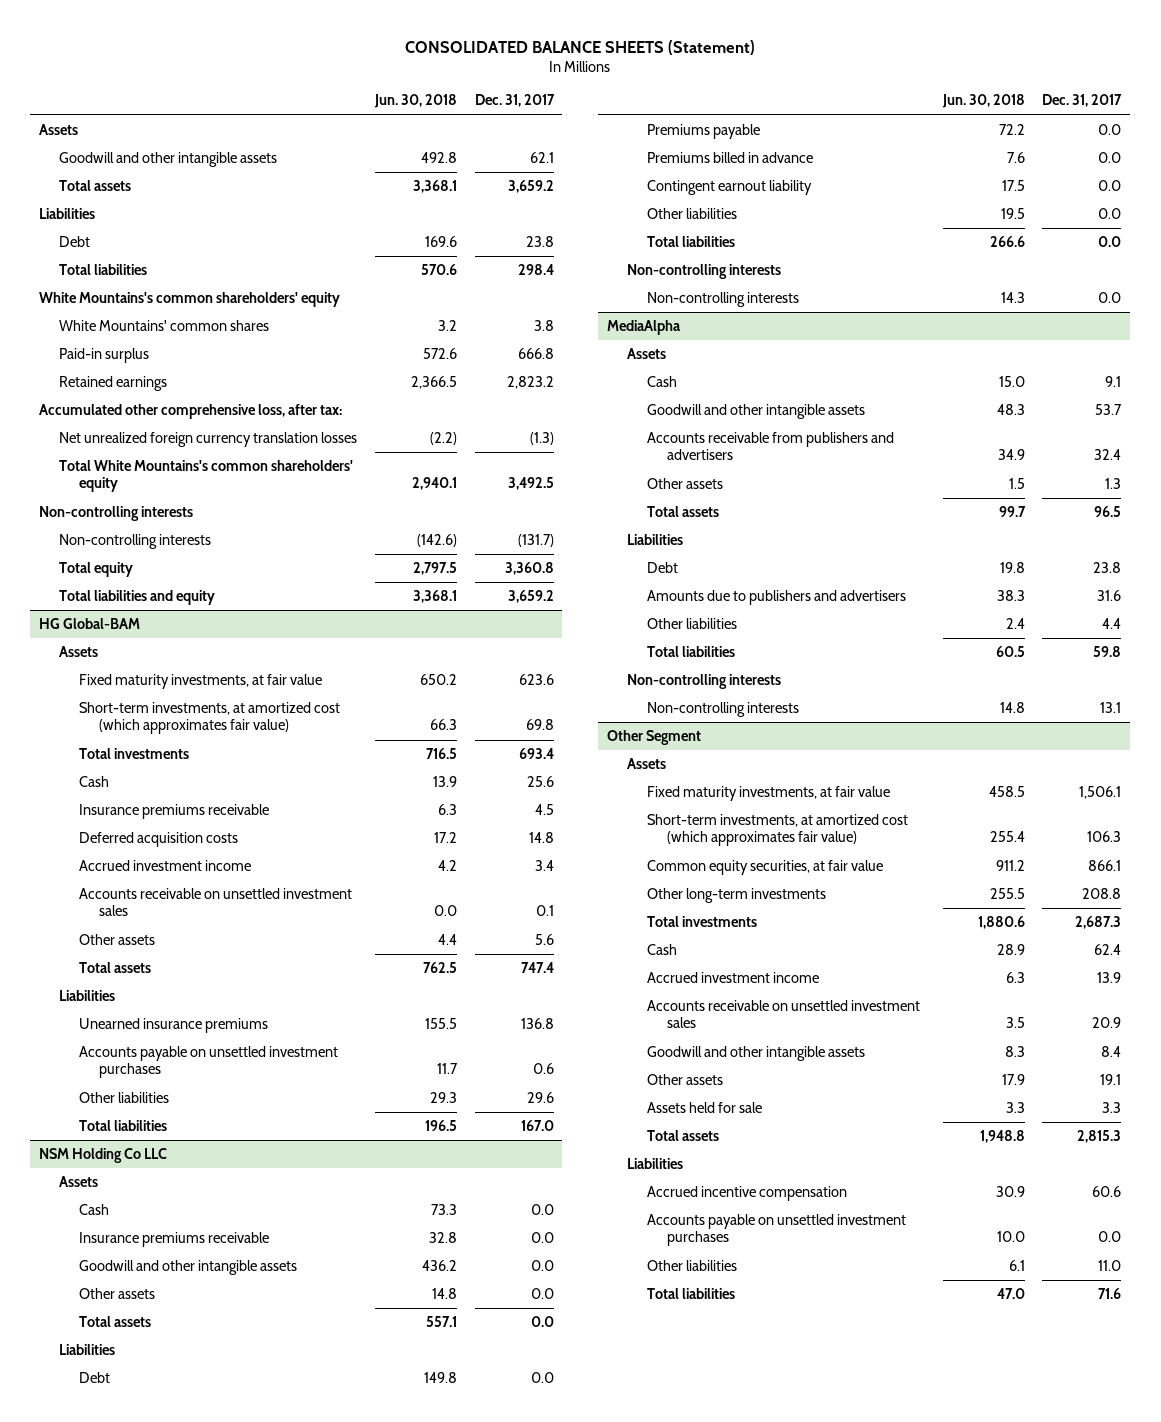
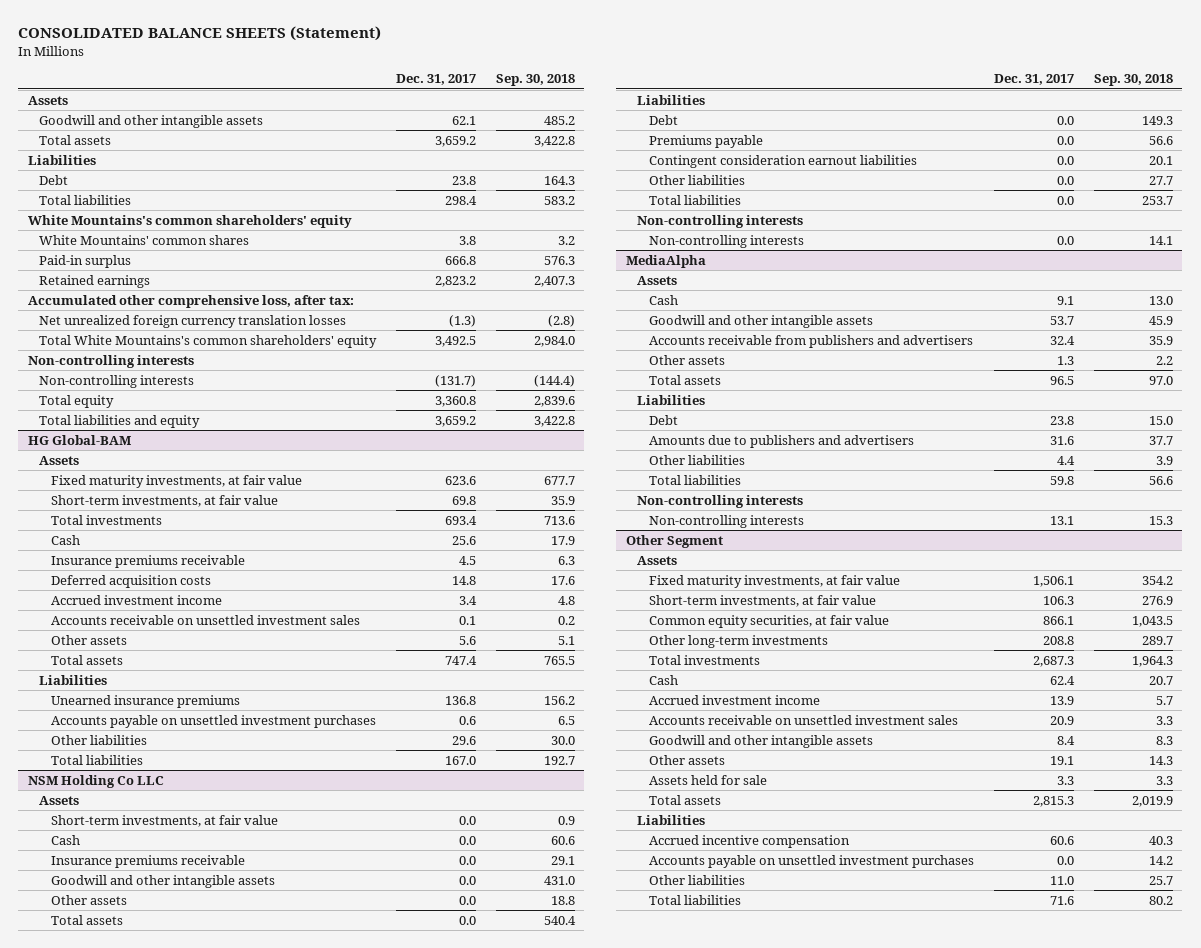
- | Jun. 30, 2018 | Dec. 31, 2017
+ | Dec. 31, 2017 | Sep. 30, 2018
@ HG Global-BAM
- Short-term investments, at amortized cost (which approximates fair value) | 66.3 | 69.8
+ Short-term investments, at fair value | 69.8 | 35.9
@ NSM Holding Co LLC
+ Short-term investments, at fair value | 0.0 | 0.9
- Premiums billed in advance | 7.6 | 0.0
- Contingent earnout liability | 17.5 | 0.0
+ Contingent consideration earnout liabilities | 0.0 | 20.1
@ Other Segment
- Short-term investments, at amortized cost (which approximates fair value) | 255.4 | 106.3
+ Short-term investments, at fair value | 106.3 | 276.9

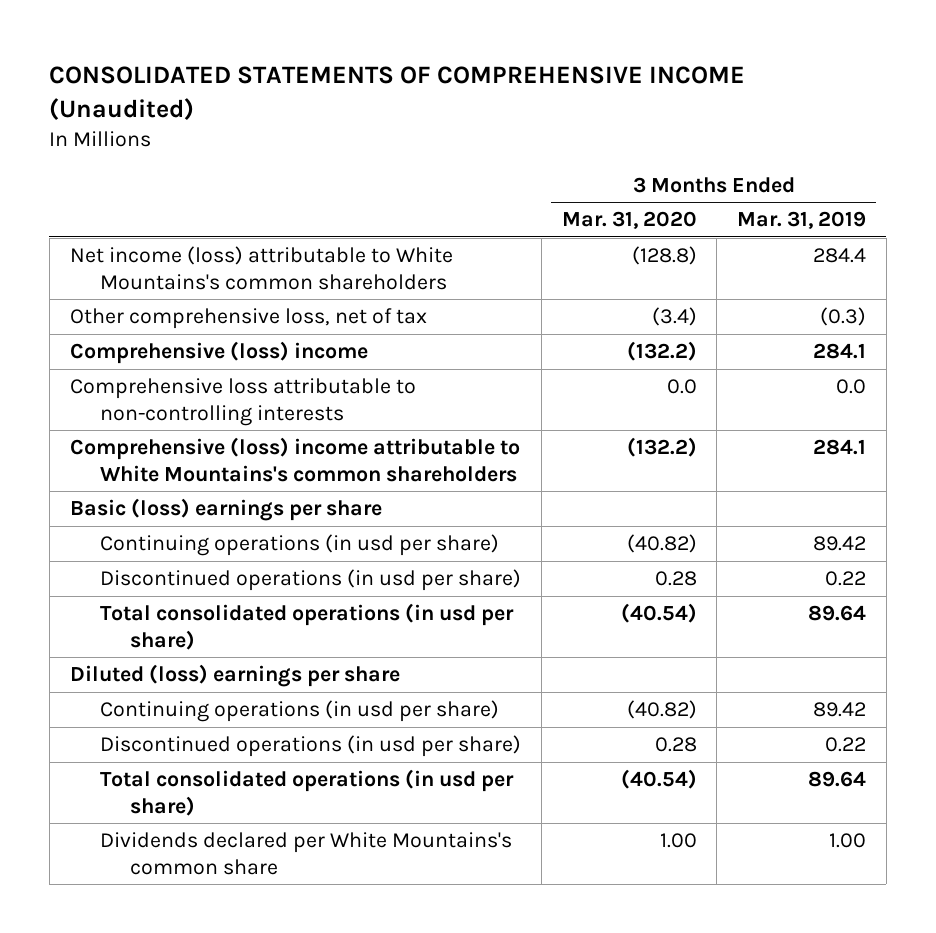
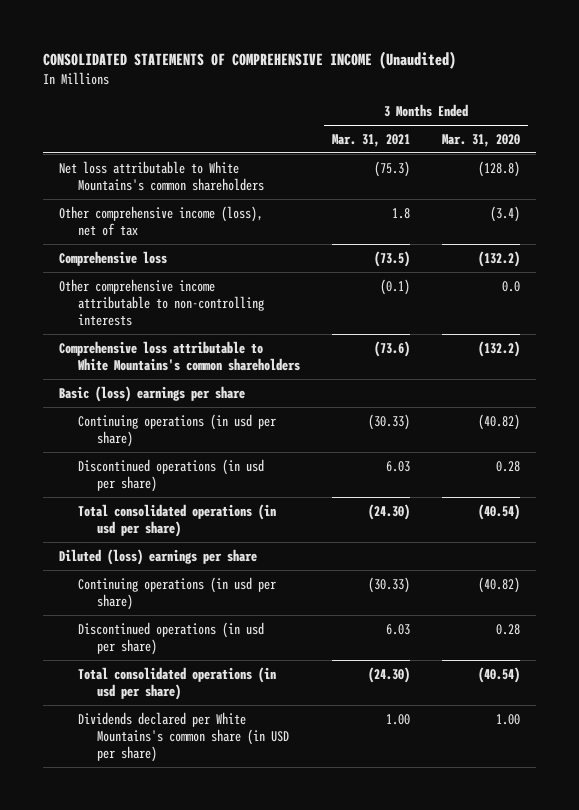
- | 3 Months Ended Mar. 31, 2020 | 3 Months Ended Mar. 31, 2019
+ | 3 Months Ended Mar. 31, 2021 | 3 Months Ended Mar. 31, 2020
- Net income (loss) attributable to White Mountains's common shareholders | (128.8) | 284.4
- Other comprehensive loss, net of tax | (3.4) | (0.3)
- Comprehensive (loss) income | (132.2) | 284.1
- Comprehensive loss attributable to non-controlling interests | 0.0 | 0.0
- Comprehensive (loss) income attributable to White Mountains's common shareholders | (132.2) | 284.1
+ Net loss attributable to White Mountains's common shareholders | (75.3) | (128.8)
+ Other comprehensive income (loss), net of tax | 1.8 | (3.4)
+ Comprehensive loss | (73.5) | (132.2)
+ Other comprehensive income attributable to non-controlling interests | (0.1) | 0.0
+ Comprehensive loss attributable to White Mountains's common shareholders | (73.6) | (132.2)
- Dividends declared per White Mountains's common share | 1.00 | 1.00
+ Dividends declared per White Mountains's common share (in USD per share) | 1.00 | 1.00

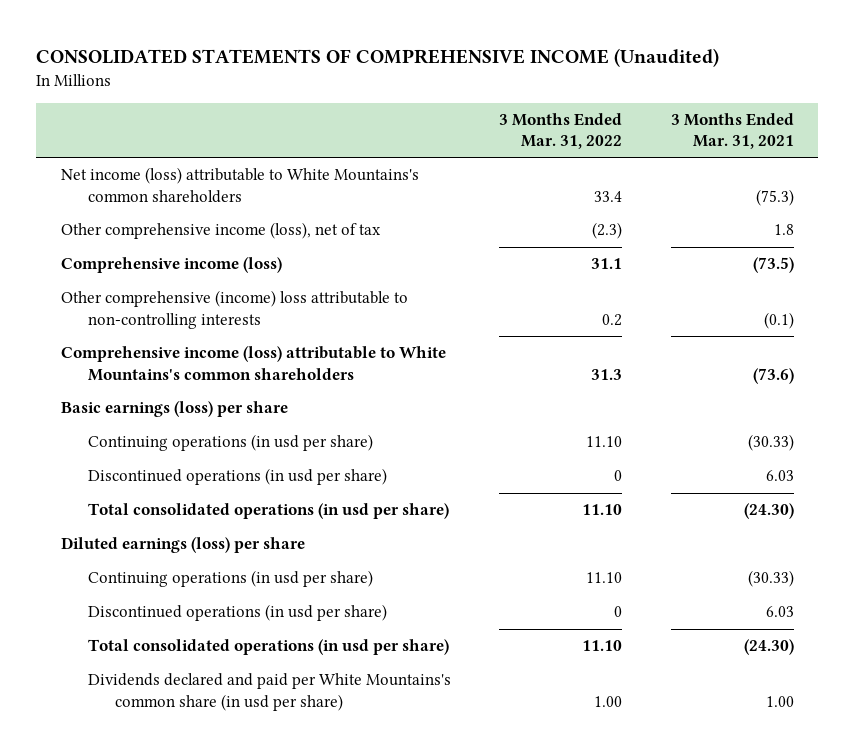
- | 3 Months Ended Mar. 31, 2021 | 3 Months Ended Mar. 31, 2020
+ | 3 Months Ended Mar. 31, 2022 | 3 Months Ended Mar. 31, 2021
- Net loss attributable to White Mountains's common shareholders | (75.3) | (128.8)
+ Net income (loss) attributable to White Mountains's common shareholders | 33.4 | (75.3)
- Comprehensive loss | (73.5) | (132.2)
- Other comprehensive income attributable to non-controlling interests | (0.1) | 0.0
- Comprehensive loss attributable to White Mountains's common shareholders | (73.6) | (132.2)
- Basic (loss) earnings per share
+ Comprehensive income (loss) | 31.1 | (73.5)
+ Other comprehensive (income) loss attributable to non-controlling interests | 0.2 | (0.1)
+ Comprehensive income (loss) attributable to White Mountains's common shareholders | 31.3 | (73.6)
+ Basic earnings (loss) per share
- Diluted (loss) earnings per share
+ Diluted earnings (loss) per share
- Dividends declared per White Mountains's common share (in USD per share) | 1.00 | 1.00
+ Dividends declared and paid per White Mountains's common share (in usd per share) | 1.00 | 1.00

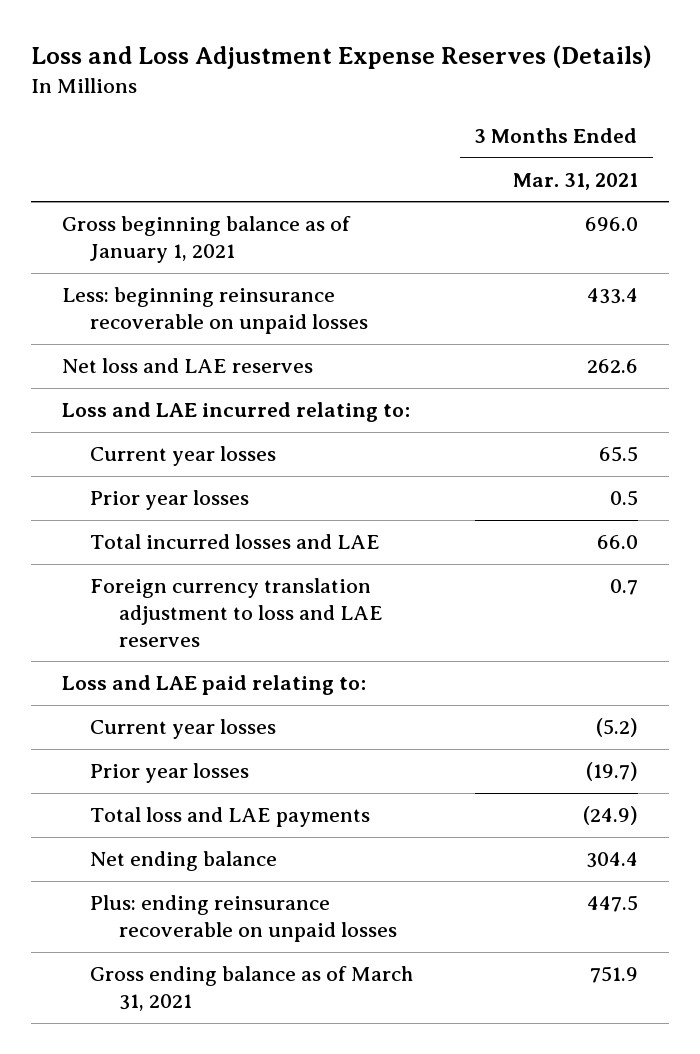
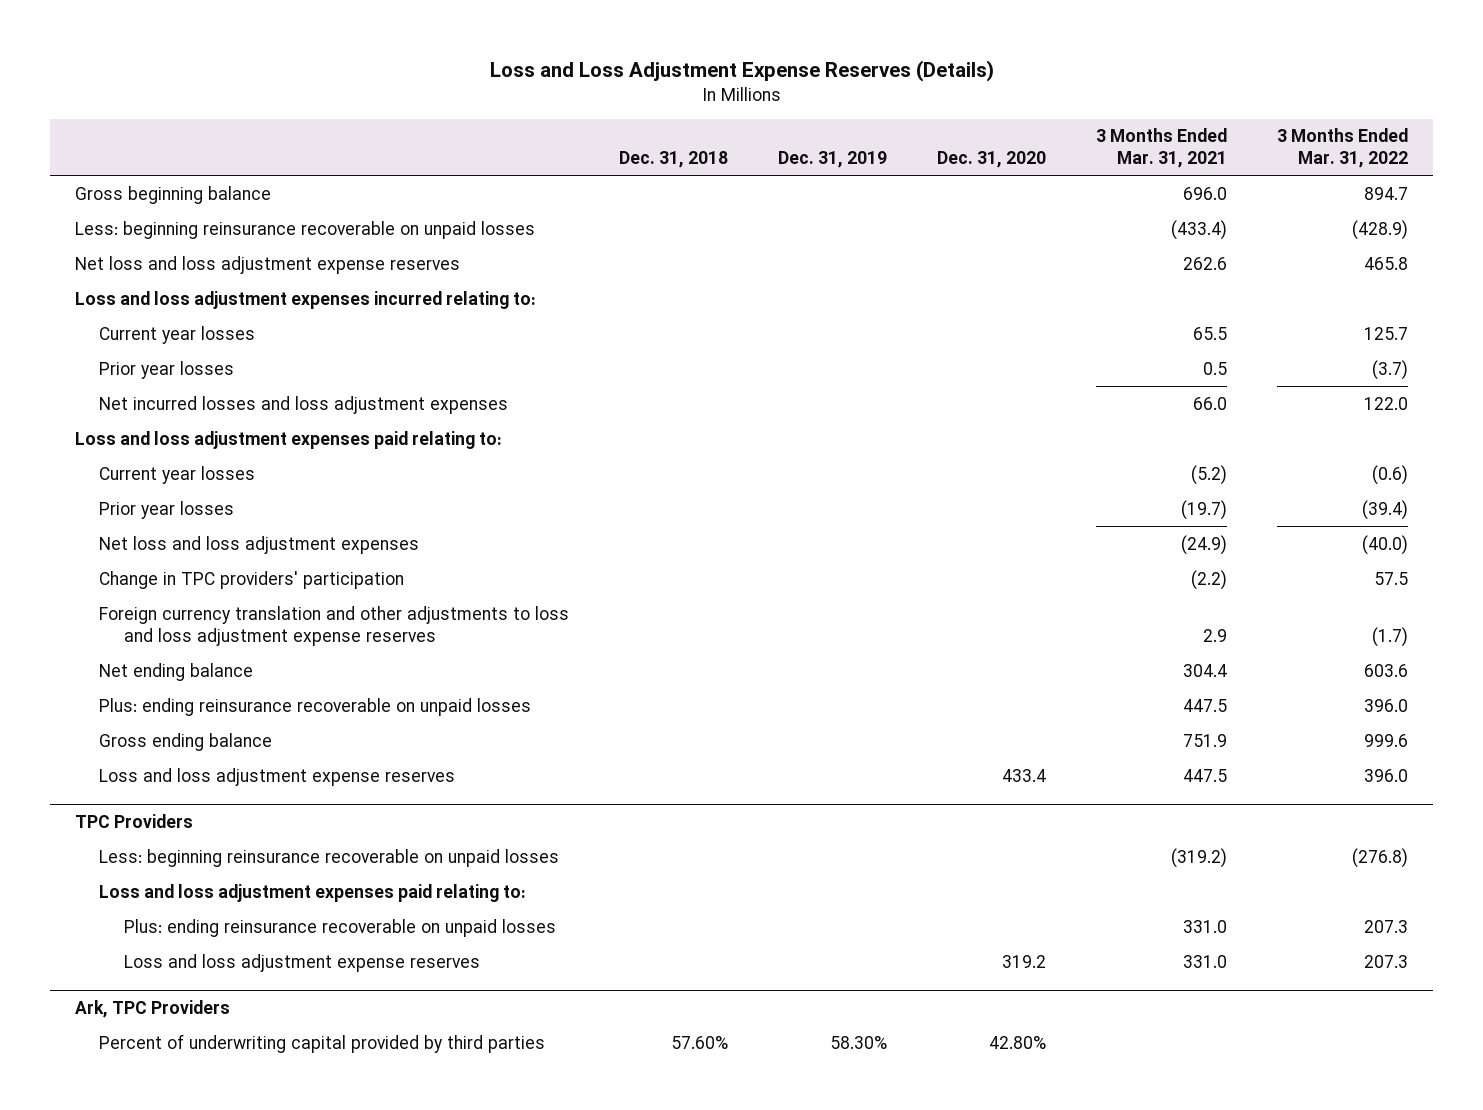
- | 3 Months Ended Mar. 31, 2021
+ | Dec. 31, 2018 | Dec. 31, 2019 | Dec. 31, 2020 | 3 Months Ended Mar. 31, 2021 | 3 Months Ended Mar. 31, 2022
- Gross beginning balance as of January 1, 2021 | 696.0
- Less: beginning reinsurance recoverable on unpaid losses | 433.4
- Net loss and LAE reserves | 262.6
- Loss and LAE incurred relating to:
+ Gross beginning balance | | | | 696.0 | 894.7
+ Less: beginning reinsurance recoverable on unpaid losses | | | | (433.4) | (428.9)
+ Net loss and loss adjustment expense reserves | | | | 262.6 | 465.8
+ Loss and loss adjustment expenses incurred relating to:
- Total incurred losses and LAE | 66.0
- Foreign currency translation adjustment to loss and LAE reserves | 0.7
- Loss and LAE paid relating to:
+ Net incurred losses and loss adjustment expenses | | | | 66.0 | 122.0
+ Loss and loss adjustment expenses paid relating to:
- Total loss and LAE payments | (24.9)
+ Net loss and loss adjustment expenses | | | | (24.9) | (40.0)
+ Change in TPC providers' participation | | | | (2.2) | 57.5
+ Foreign currency translation and other adjustments to loss and loss adjustment expense reserves | | | | 2.9 | (1.7)
- Gross ending balance as of March 31, 2021 | 751.9
+ Gross ending balance | | | | 751.9 | 999.6
+ Loss and loss adjustment expense reserves | | | 433.4 | 447.5 | 396.0
+ TPC Providers
+ Less: beginning reinsurance recoverable on unpaid losses | | | | (319.2) | (276.8)
+ Loss and loss adjustment expenses paid relating to:
+ Plus: ending reinsurance recoverable on unpaid losses | | | | 331.0 | 207.3
+ Loss and loss adjustment expense reserves | | | 319.2 | 331.0 | 207.3
+ Ark, TPC Providers
+ Percent of underwriting capital provided by third parties | 57.60% | 58.30% | 42.80% | |

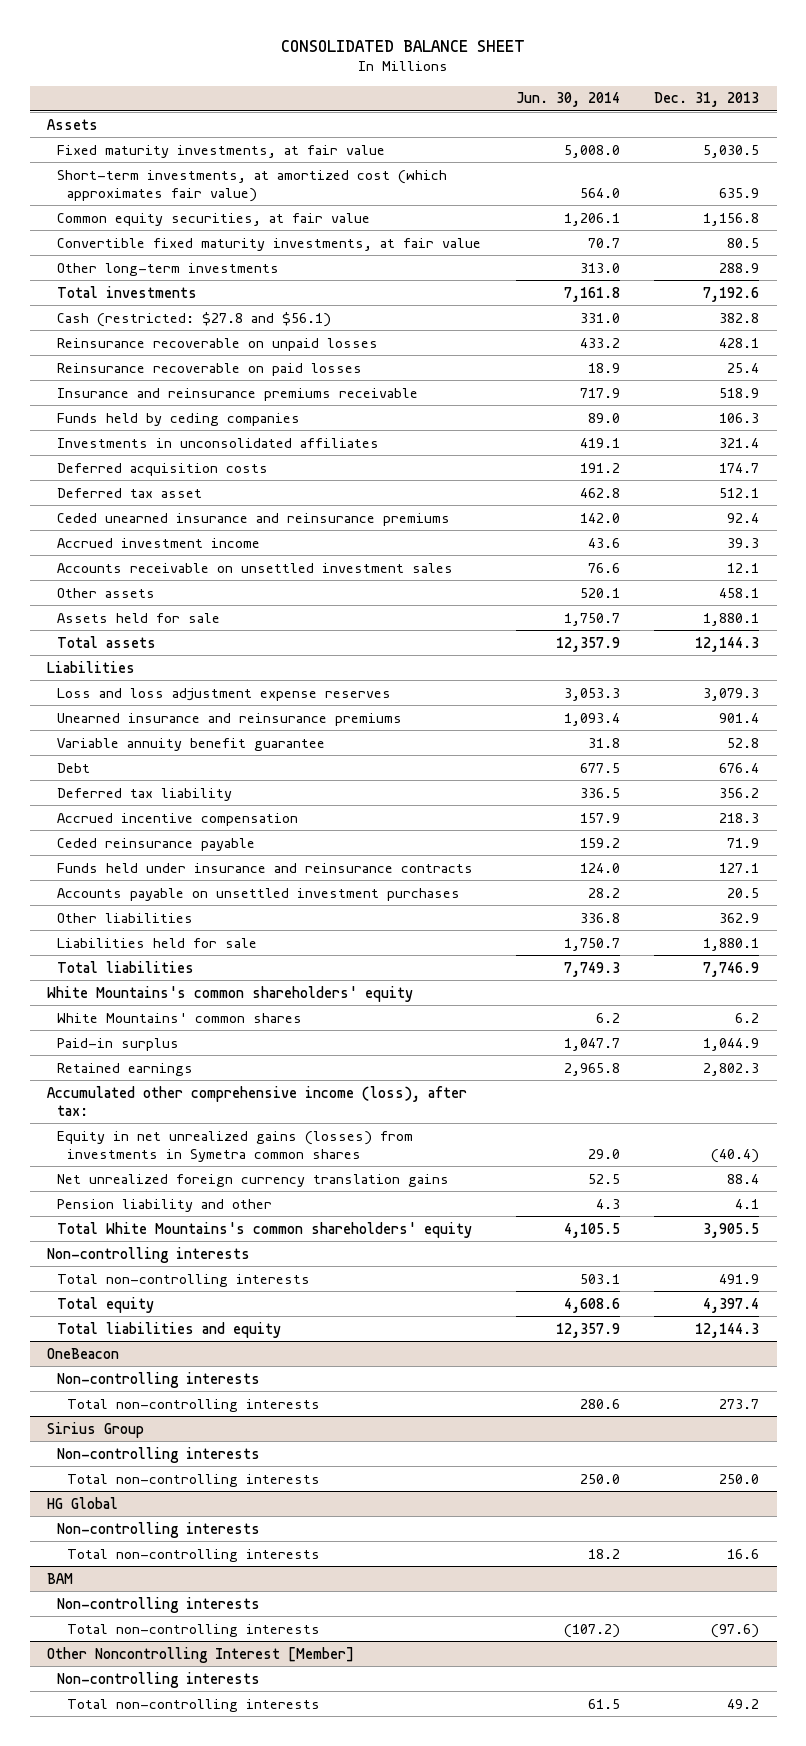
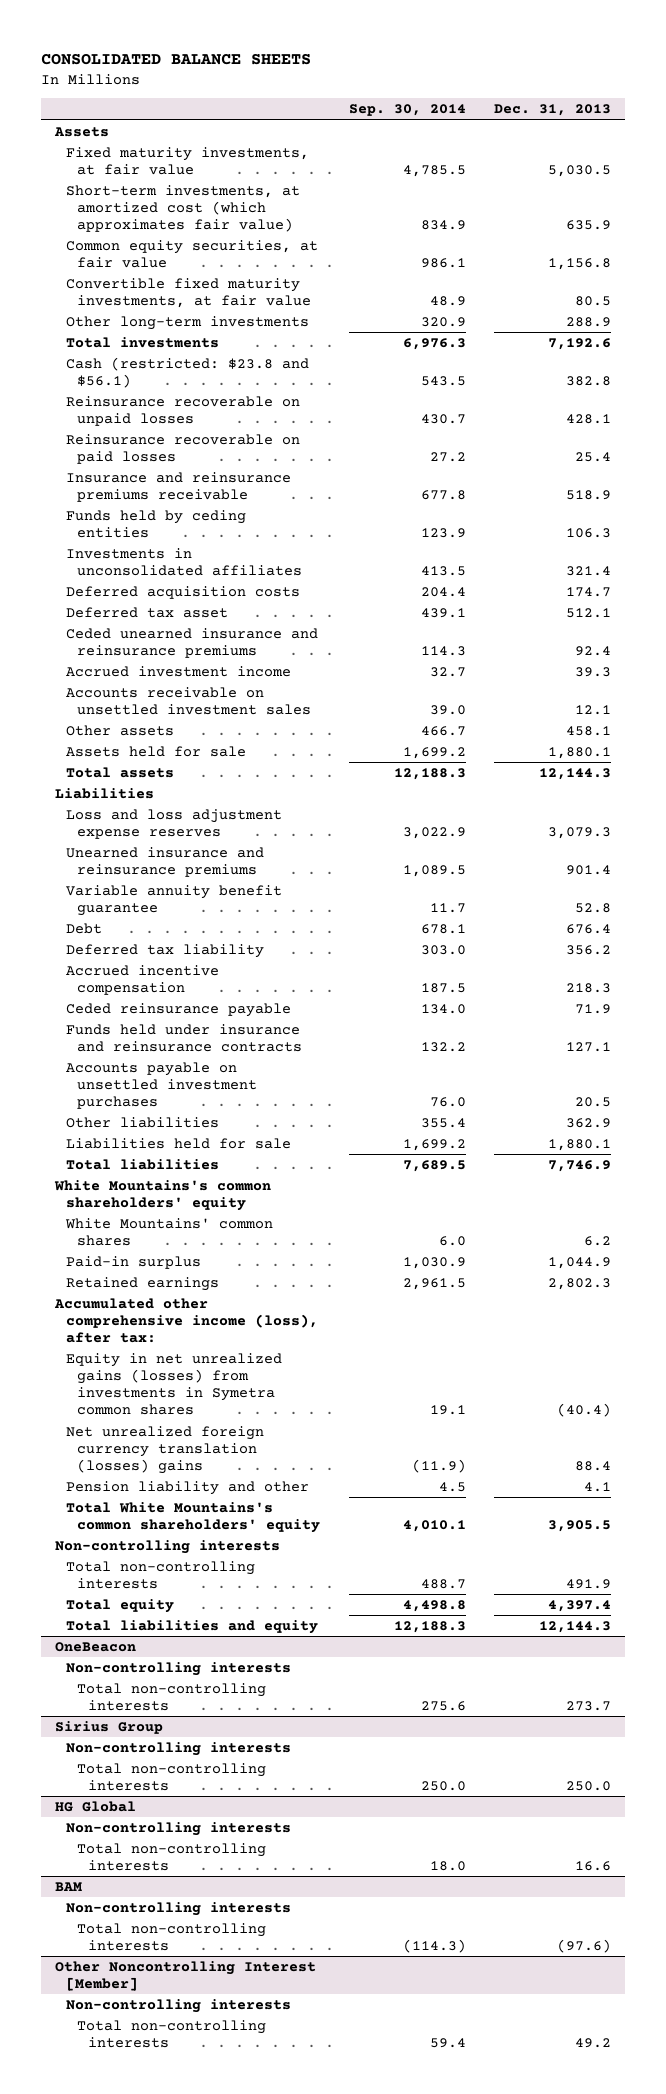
- CONSOLIDATED BALANCE SHEET
+ CONSOLIDATED BALANCE SHEETS
- | Jun. 30, 2014 | Dec. 31, 2013
+ | Sep. 30, 2014 | Dec. 31, 2013
- Cash (restricted: $27.8 and $56.1) | 331.0 | 382.8
+ Cash (restricted: $23.8 and $56.1) | 543.5 | 382.8
- Funds held by ceding companies | 89.0 | 106.3
+ Funds held by ceding entities | 123.9 | 106.3
- Net unrealized foreign currency translation gains | 52.5 | 88.4
+ Net unrealized foreign currency translation (losses) gains | (11.9) | 88.4

